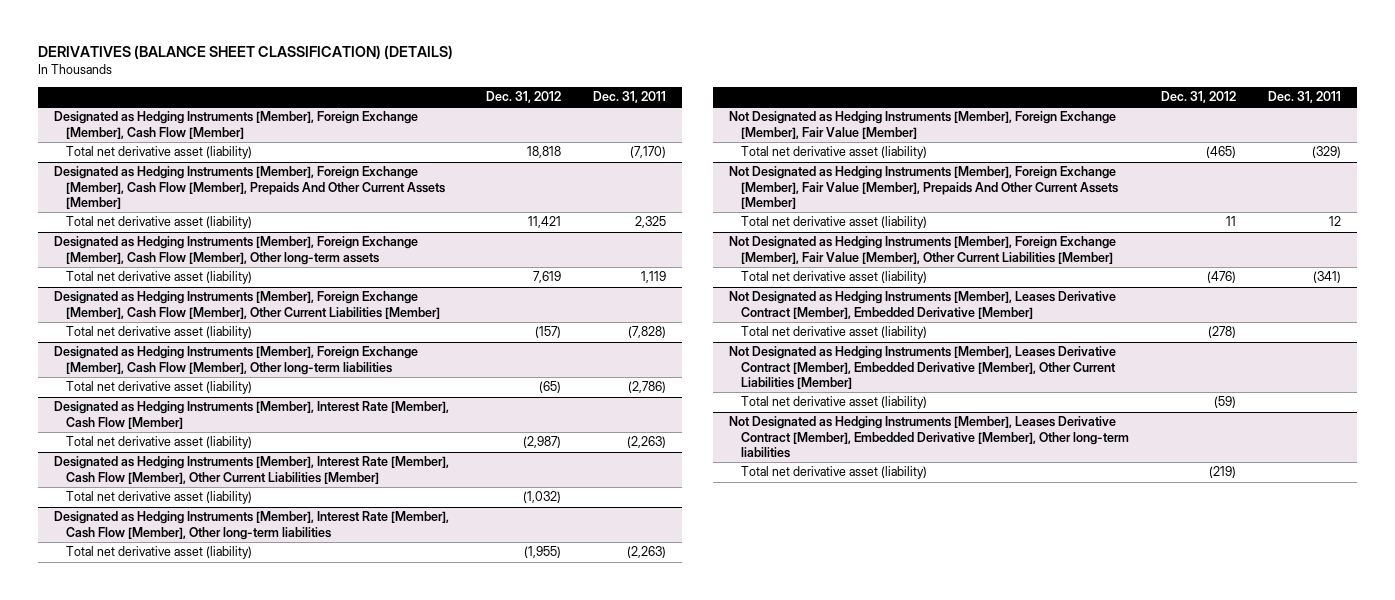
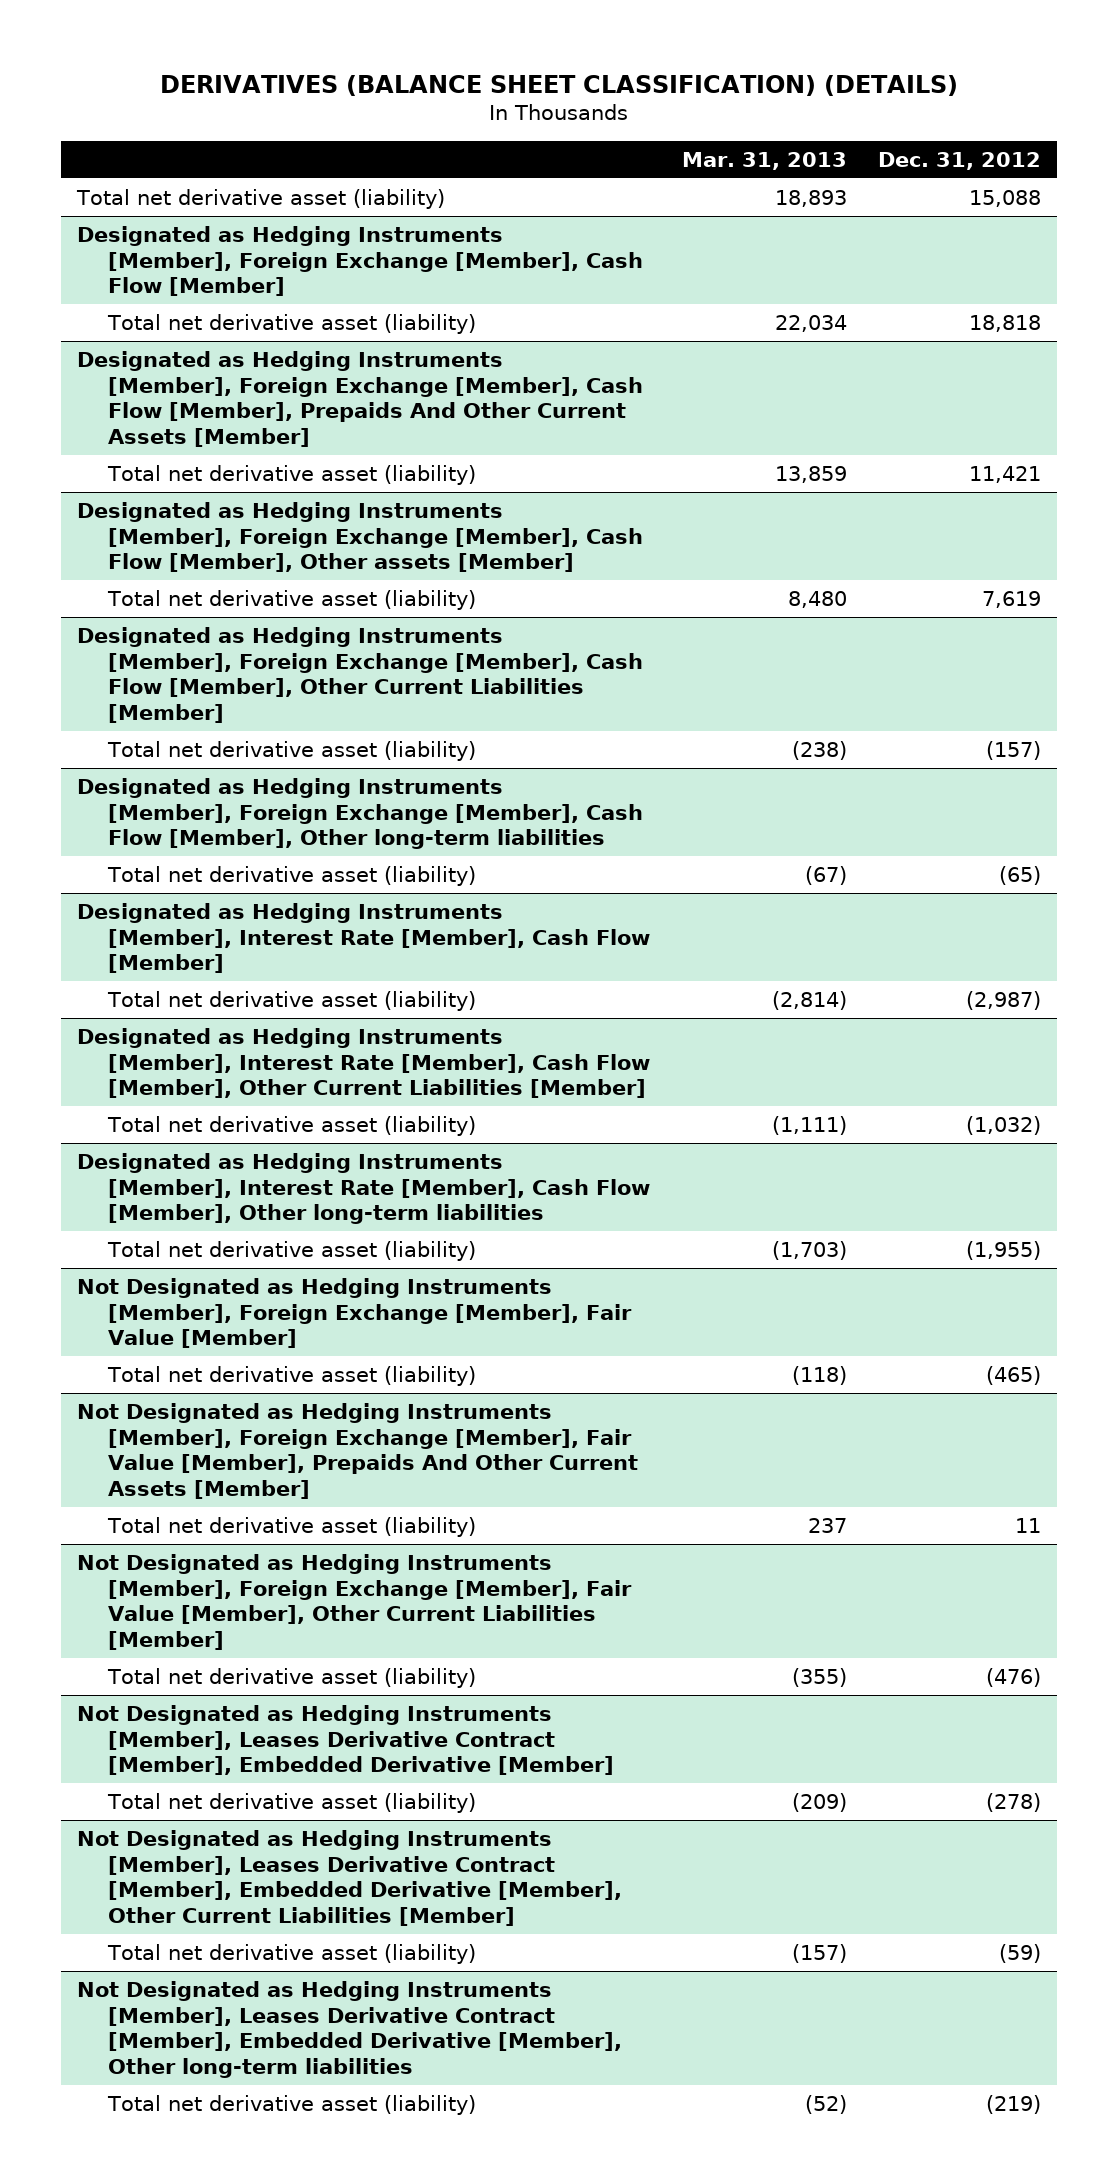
- | Dec. 31, 2012 | Dec. 31, 2011
+ | Mar. 31, 2013 | Dec. 31, 2012
+ Total net derivative asset (liability) | 18,893 | 15,088
- Designated as Hedging Instruments [Member], Foreign Exchange [Member], Cash Flow [Member], Other long-term assets
+ Designated as Hedging Instruments [Member], Foreign Exchange [Member], Cash Flow [Member], Other assets [Member]

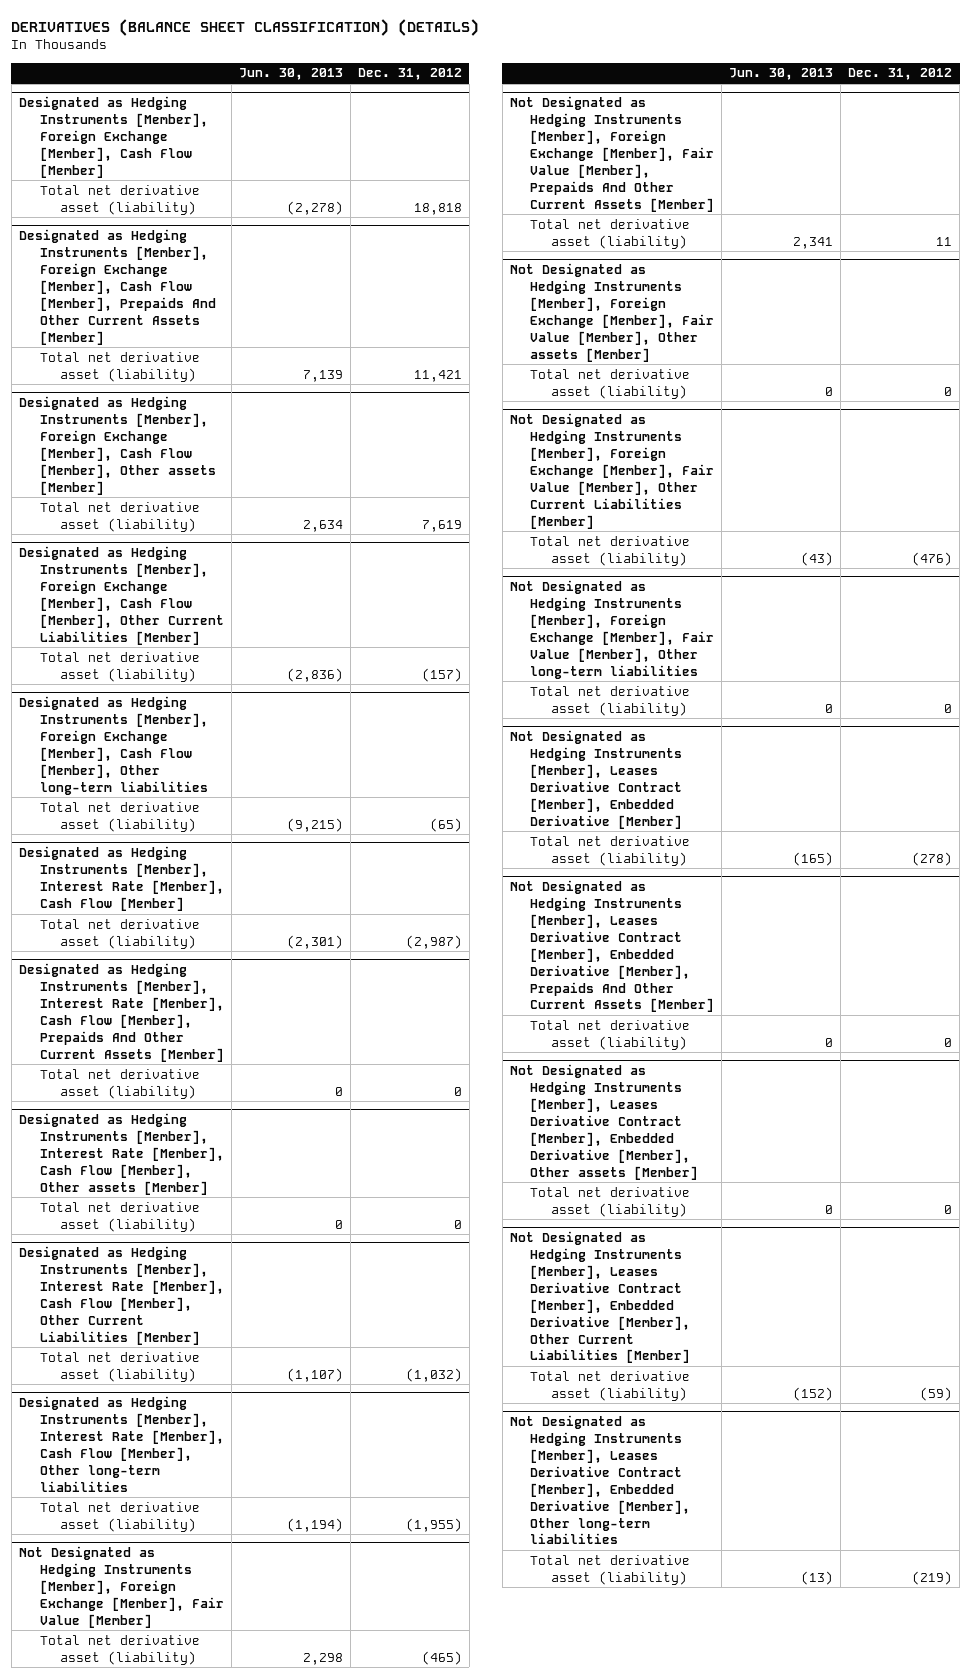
- | Mar. 31, 2013 | Dec. 31, 2012
+ | Jun. 30, 2013 | Dec. 31, 2012
- Total net derivative asset (liability) | 18,893 | 15,088
+ Designated as Hedging Instruments [Member], Interest Rate [Member], Cash Flow [Member], Prepaids And Other Current Assets [Member]
+ Total net derivative asset (liability) | 0 | 0
+ Designated as Hedging Instruments [Member], Interest Rate [Member], Cash Flow [Member], Other assets [Member]
+ Total net derivative asset (liability) | 0 | 0
+ Not Designated as Hedging Instruments [Member], Foreign Exchange [Member], Fair Value [Member], Other assets [Member]
+ Total net derivative asset (liability) | 0 | 0
+ Not Designated as Hedging Instruments [Member], Foreign Exchange [Member], Fair Value [Member], Other long-term liabilities
+ Total net derivative asset (liability) | 0 | 0
+ Not Designated as Hedging Instruments [Member], Leases Derivative Contract [Member], Embedded Derivative [Member], Prepaids And Other Current Assets [Member]
+ Total net derivative asset (liability) | 0 | 0
+ Not Designated as Hedging Instruments [Member], Leases Derivative Contract [Member], Embedded Derivative [Member], Other assets [Member]
+ Total net derivative asset (liability) | 0 | 0

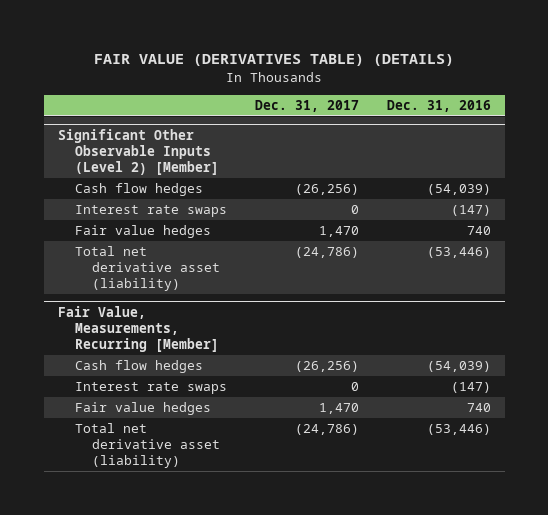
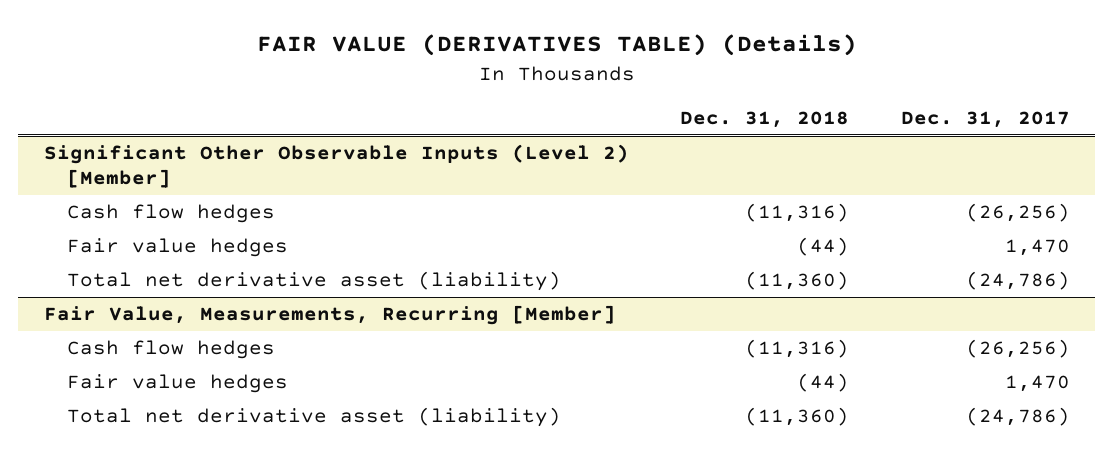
- FAIR VALUE (DERIVATIVES TABLE) (DETAILS)
+ FAIR VALUE (DERIVATIVES TABLE) (Details)
- | Dec. 31, 2017 | Dec. 31, 2016
+ | Dec. 31, 2018 | Dec. 31, 2017
@ Significant Other Observable Inputs (Level 2) [Member]
- Interest rate swaps | 0 | (147)
@ Fair Value, Measurements, Recurring [Member]
- Interest rate swaps | 0 | (147)

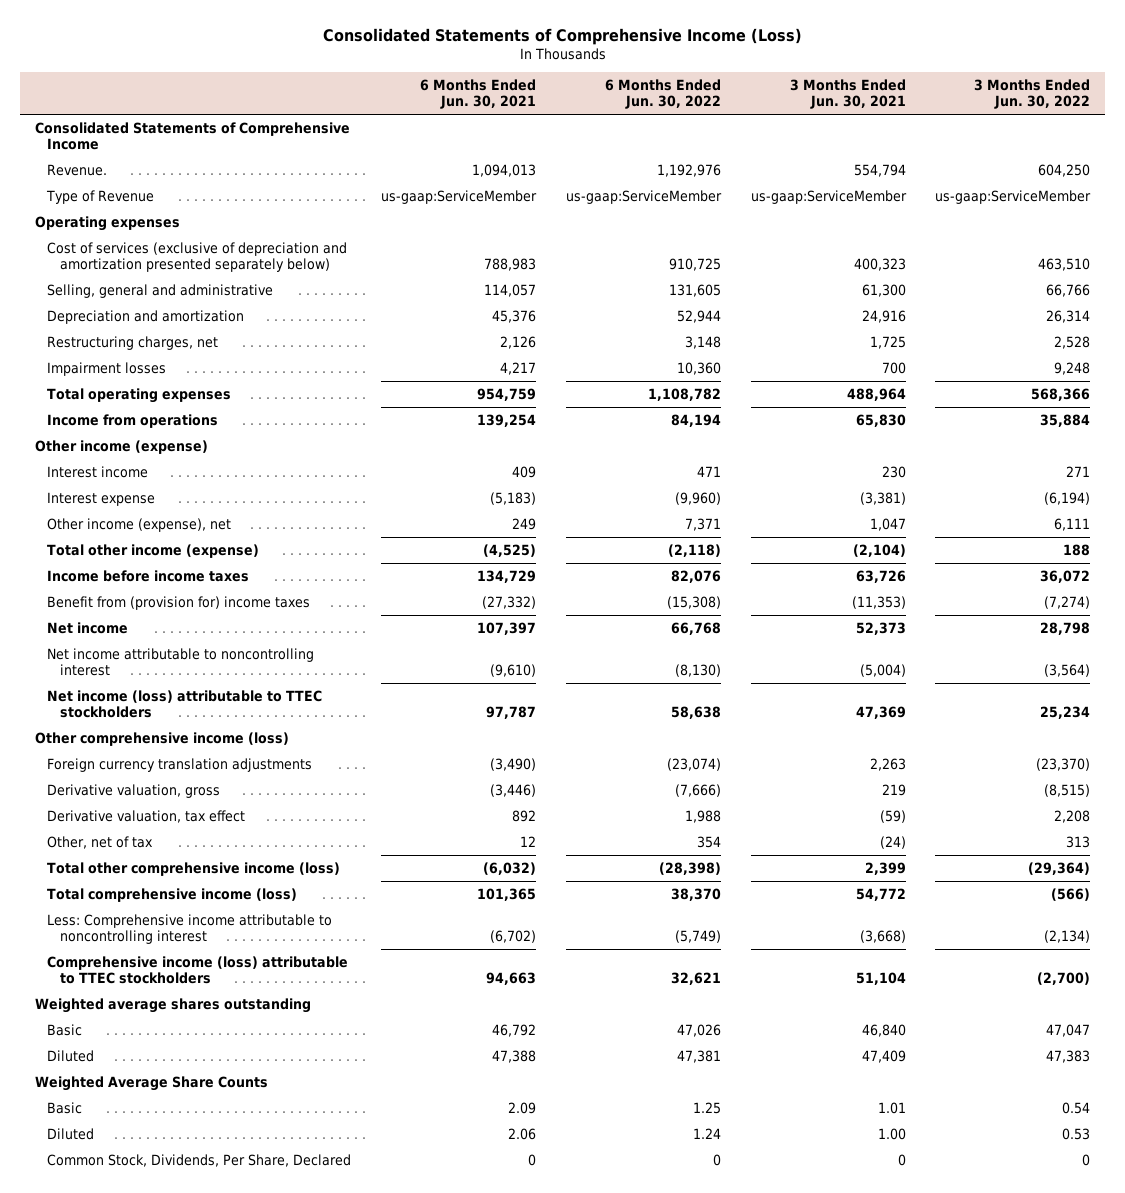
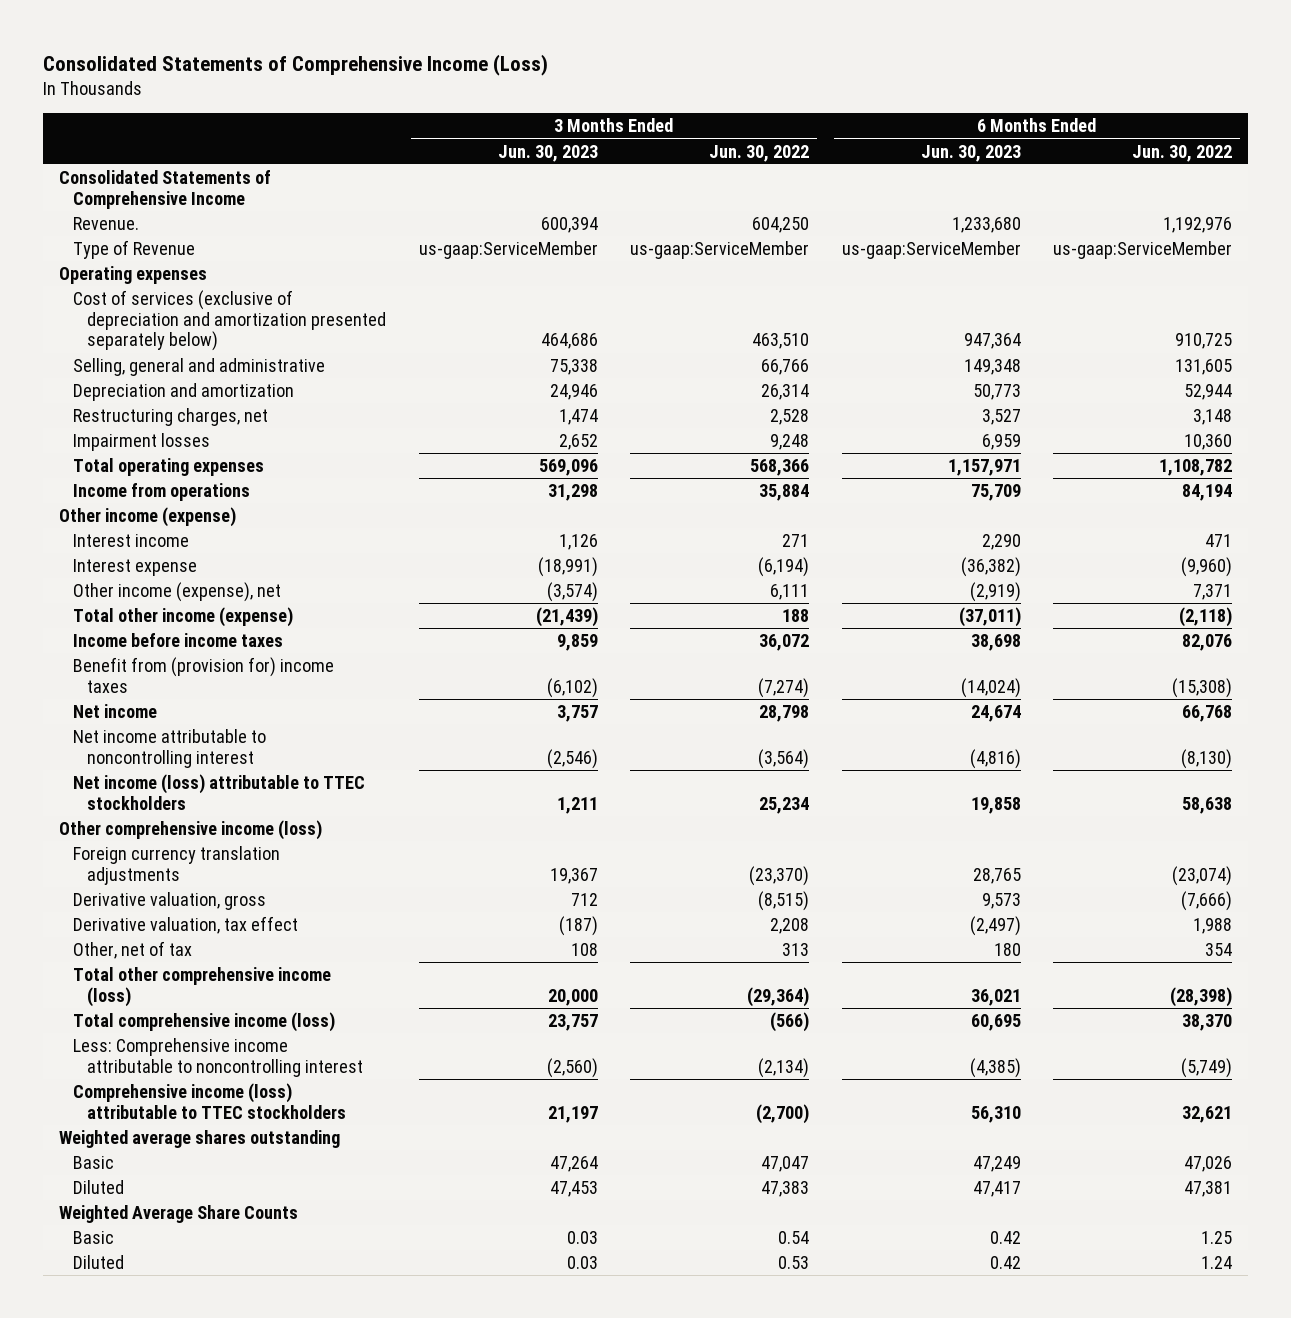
- | 6 Months Ended Jun. 30, 2021 | 6 Months Ended Jun. 30, 2022 | 3 Months Ended Jun. 30, 2021 | 3 Months Ended Jun. 30, 2022
+ | 3 Months Ended Jun. 30, 2023 | 3 Months Ended Jun. 30, 2022 | 6 Months Ended Jun. 30, 2023 | 6 Months Ended Jun. 30, 2022
- Common Stock, Dividends, Per Share, Declared | 0 | 0 | 0 | 0

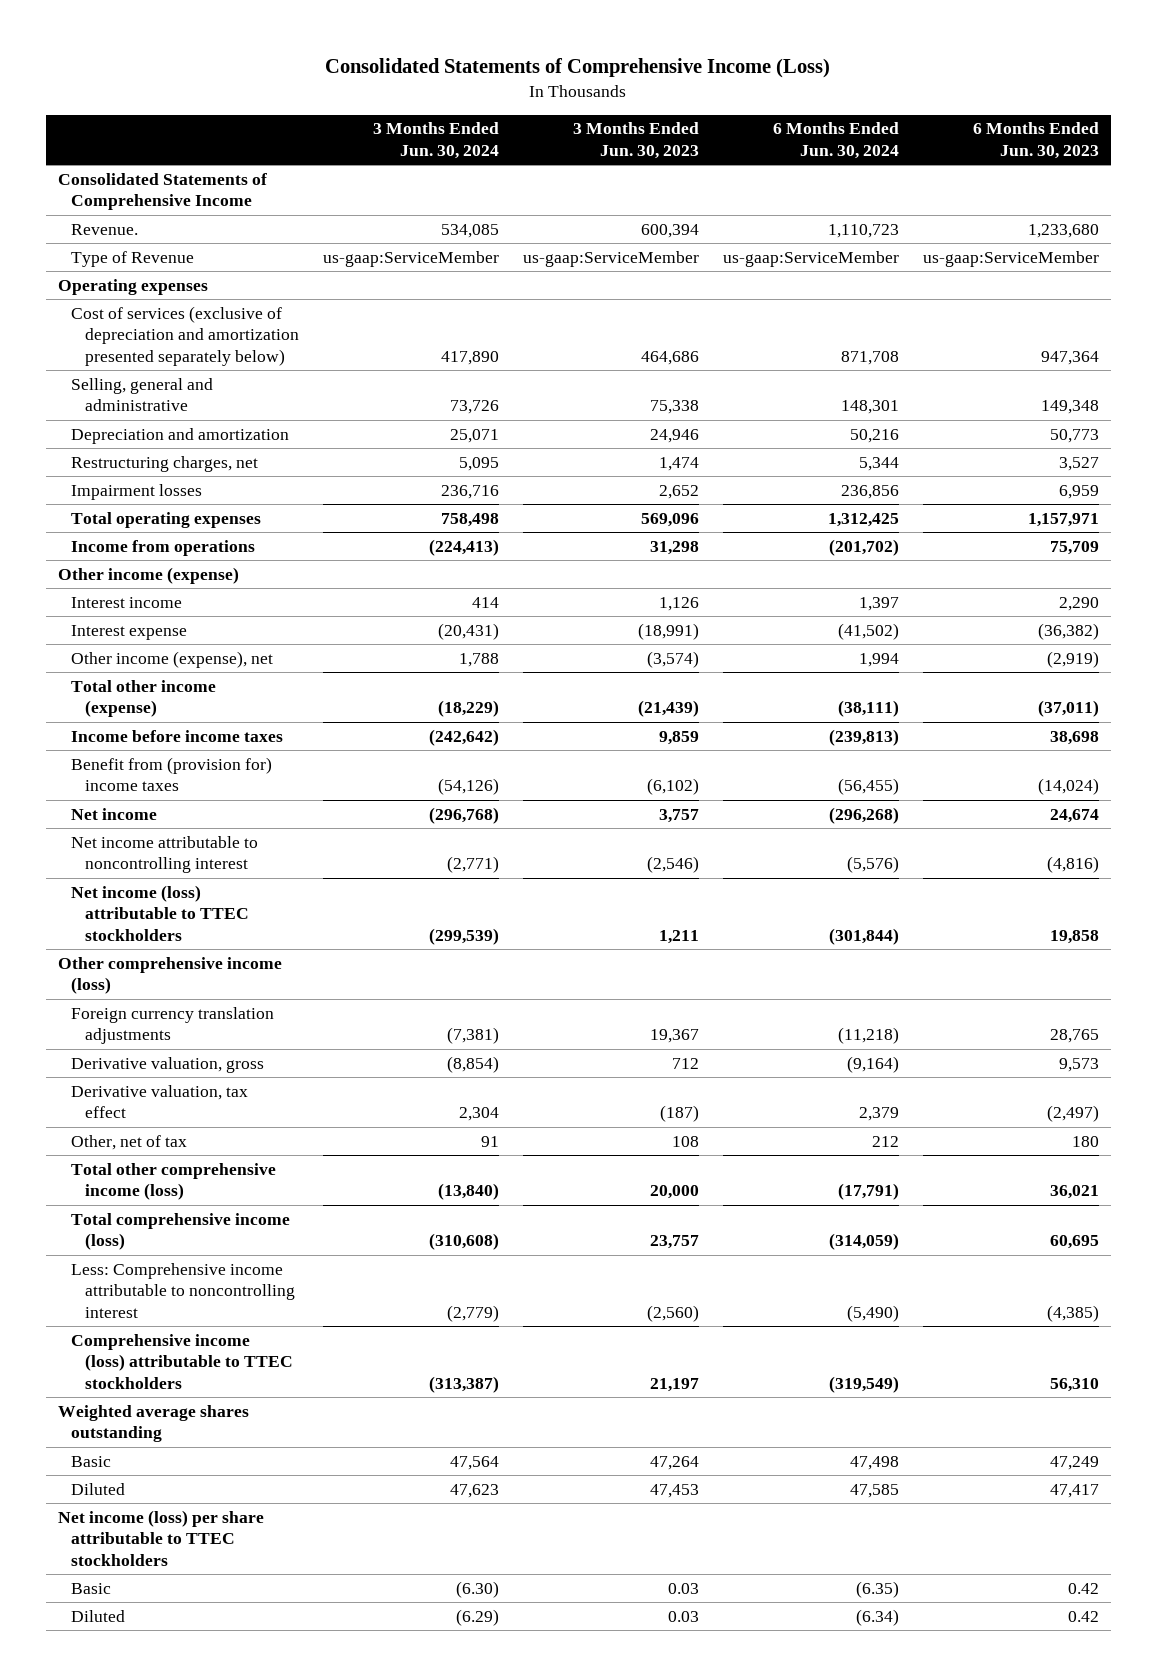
- | 3 Months Ended Jun. 30, 2023 | 3 Months Ended Jun. 30, 2022 | 6 Months Ended Jun. 30, 2023 | 6 Months Ended Jun. 30, 2022
+ | 3 Months Ended Jun. 30, 2024 | 3 Months Ended Jun. 30, 2023 | 6 Months Ended Jun. 30, 2024 | 6 Months Ended Jun. 30, 2023
- Weighted Average Share Counts
+ Net income (loss) per share attributable to TTEC stockholders

